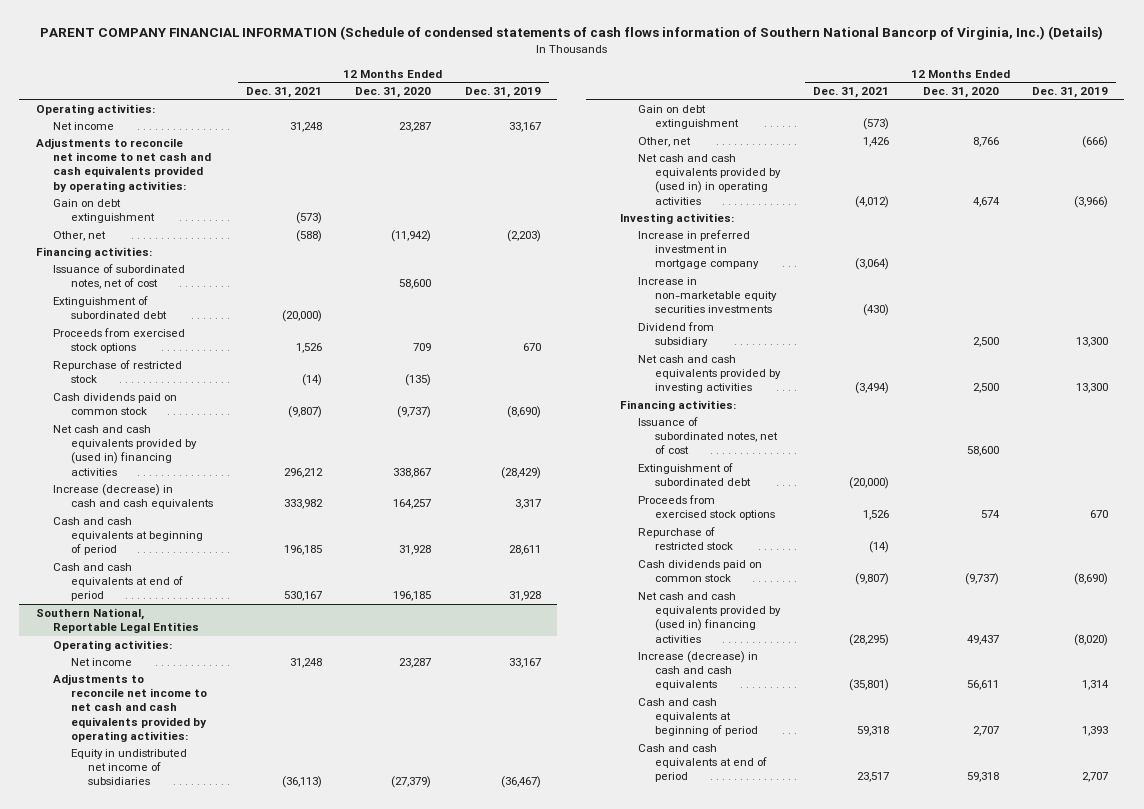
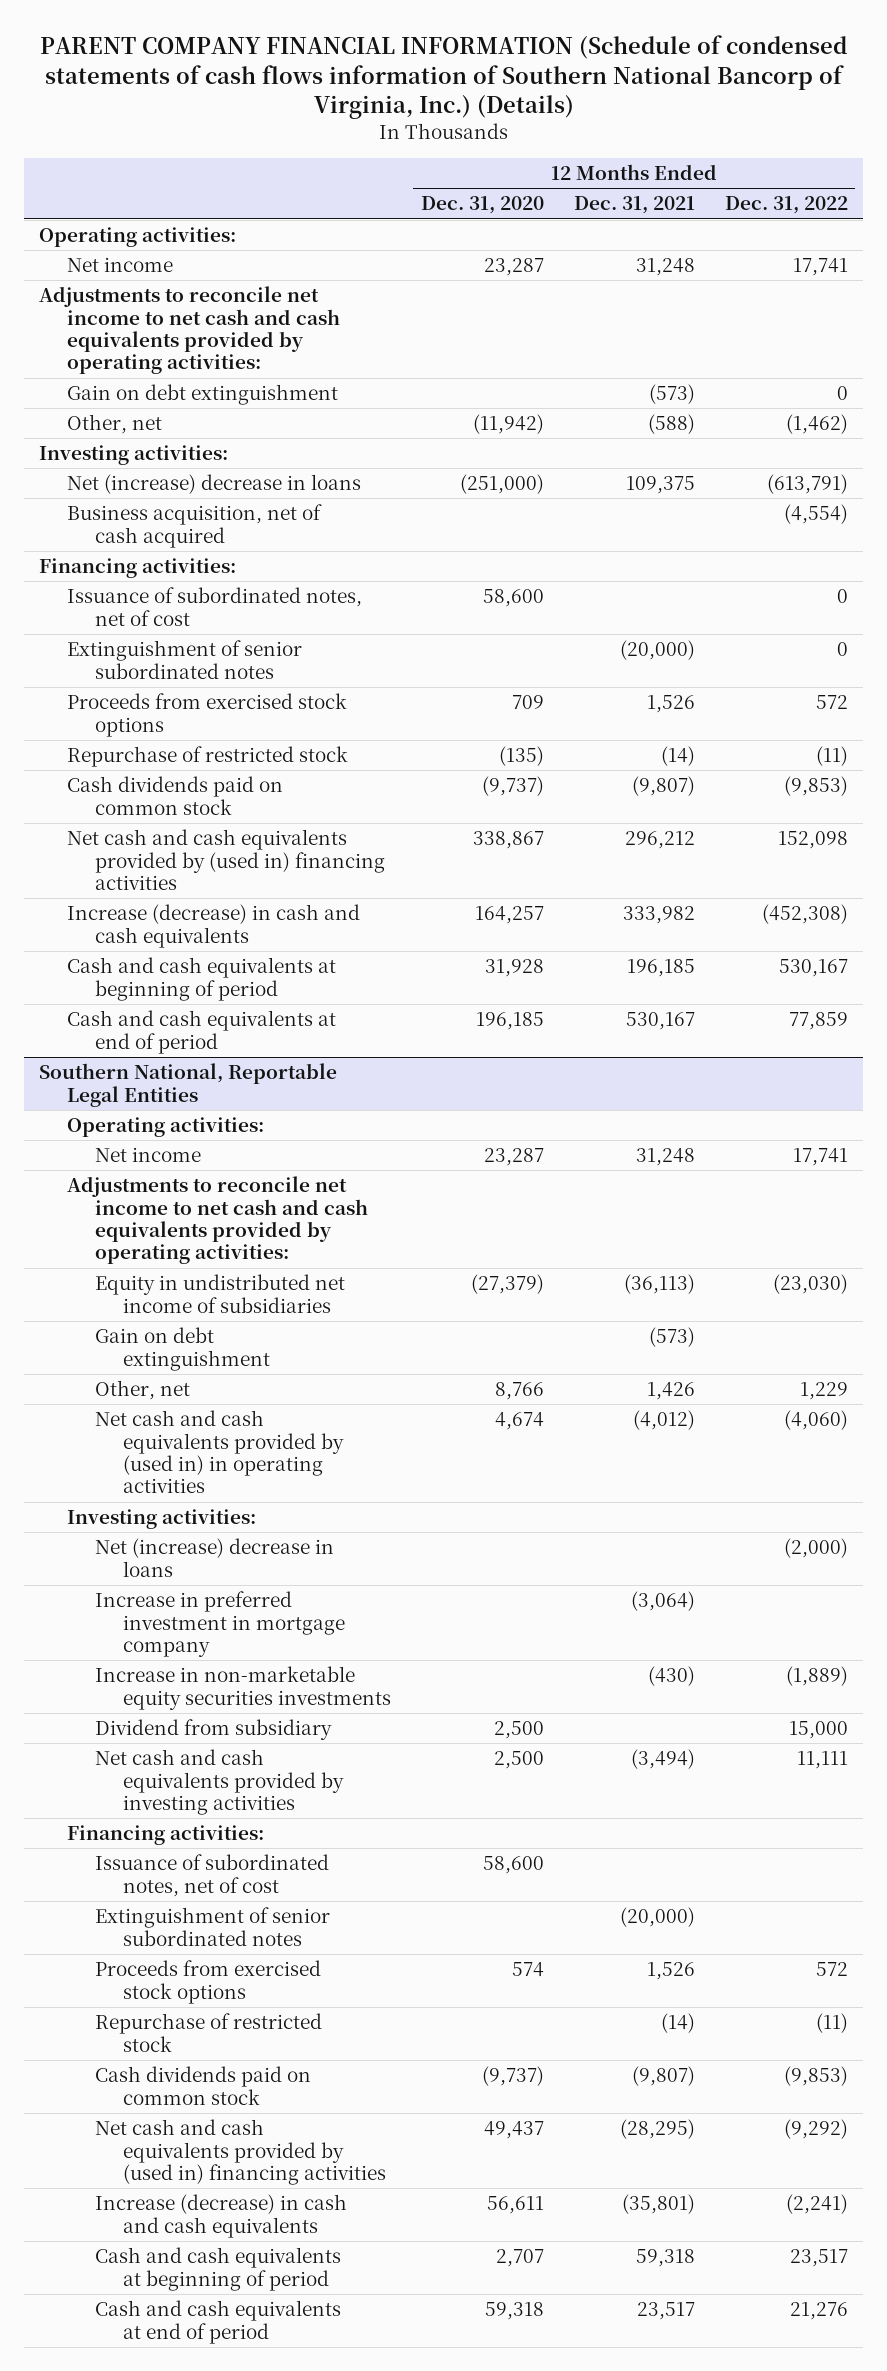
- | 12 Months Ended Dec. 31, 2021 | 12 Months Ended Dec. 31, 2020 | 12 Months Ended Dec. 31, 2019
+ | 12 Months Ended Dec. 31, 2020 | 12 Months Ended Dec. 31, 2021 | 12 Months Ended Dec. 31, 2022
+ Investing activities:
+ Net (increase) decrease in loans | (251,000) | 109,375 | (613,791)
+ Business acquisition, net of cash acquired | | | (4,554)
- Extinguishment of subordinated debt | (20,000) | |
+ Extinguishment of senior subordinated notes | | (20,000) | 0
@ Southern National, Reportable Legal Entities
+ Net (increase) decrease in loans | | | (2,000)
- Extinguishment of subordinated debt | (20,000) | |
+ Extinguishment of senior subordinated notes | | (20,000) |

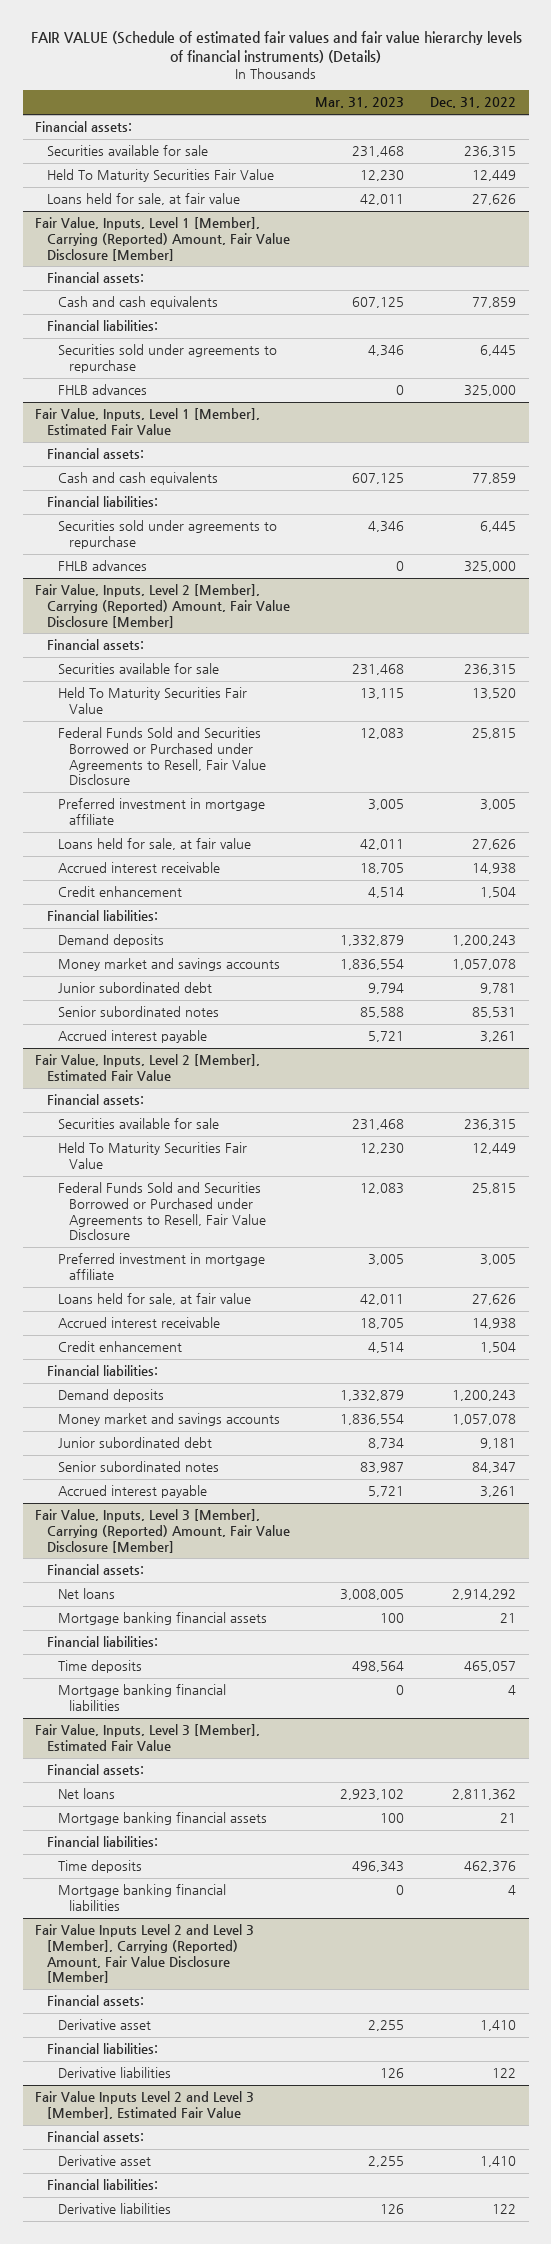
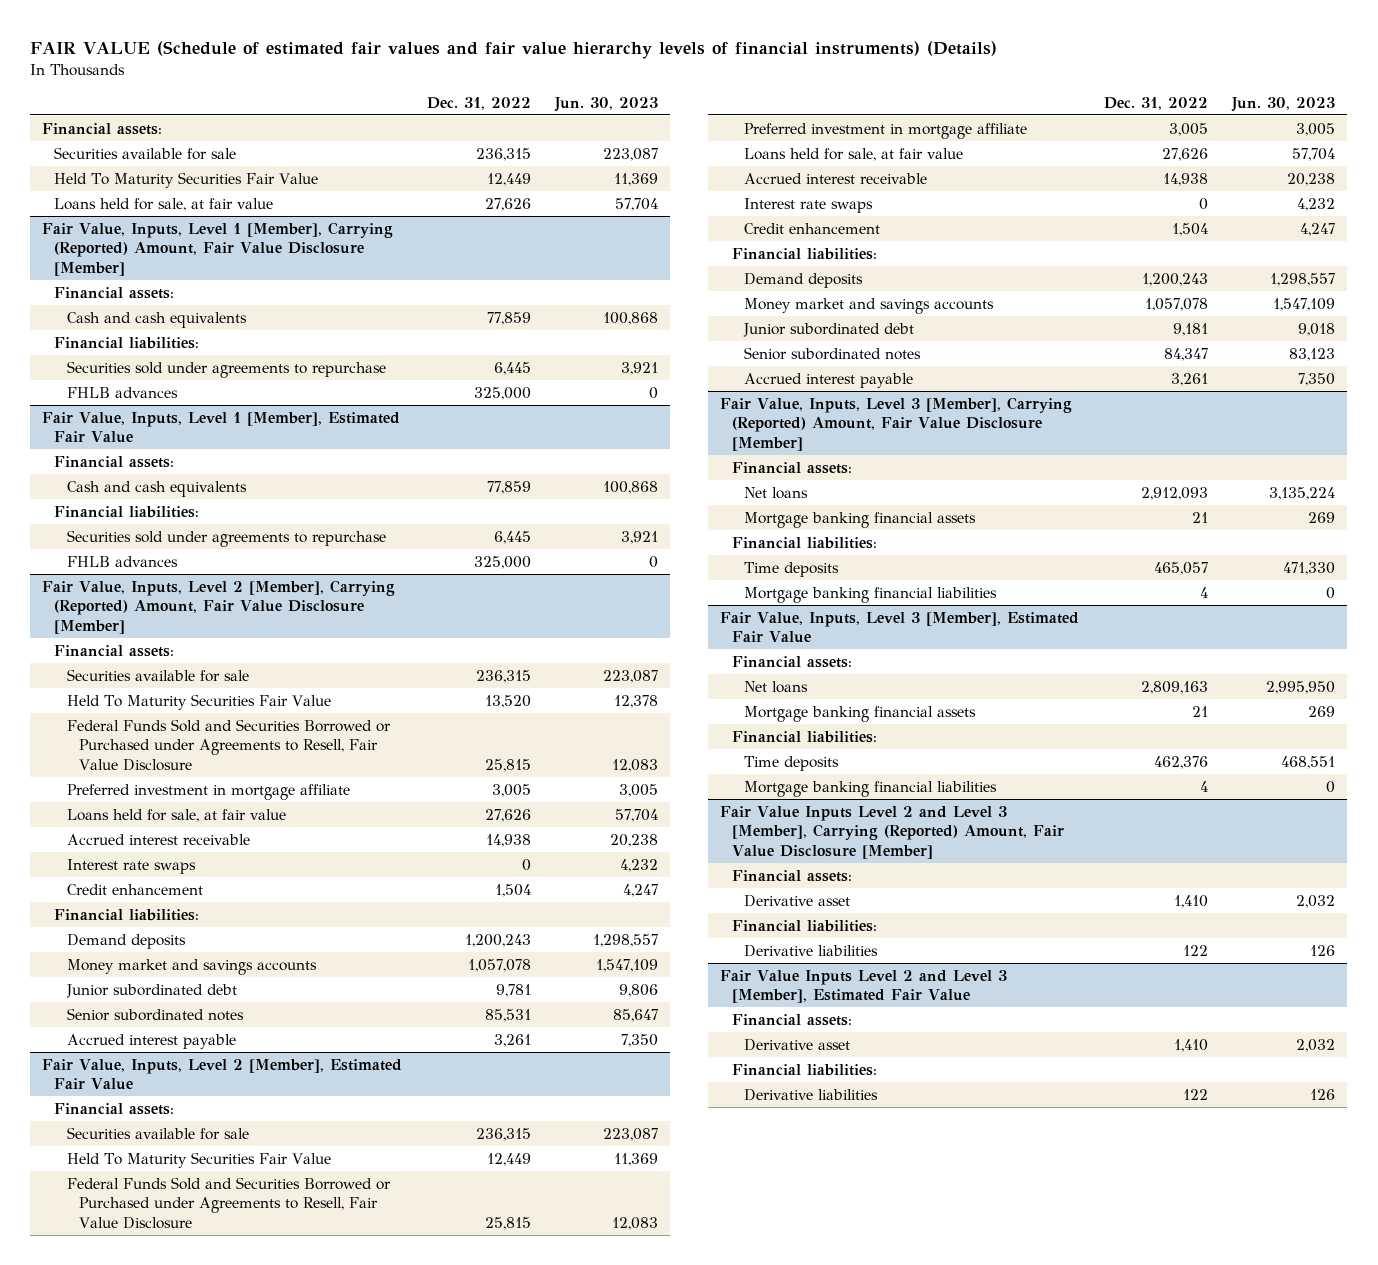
- | Mar. 31, 2023 | Dec. 31, 2022
+ | Dec. 31, 2022 | Jun. 30, 2023
@ Fair Value, Inputs, Level 2 [Member], Carrying (Reported) Amount, Fair Value Disclosure [Member]
+ Interest rate swaps | 0 | 4,232
@ Fair Value, Inputs, Level 2 [Member], Estimated Fair Value
+ Interest rate swaps | 0 | 4,232
@ Fair Value, Inputs, Level 3 [Member], Carrying (Reported) Amount, Fair Value Disclosure [Member]
- Net loans | 3,008,005 | 2,914,292
+ Net loans | 2,912,093 | 3,135,224
@ Fair Value, Inputs, Level 3 [Member], Estimated Fair Value
- Net loans | 2,923,102 | 2,811,362
+ Net loans | 2,809,163 | 2,995,950

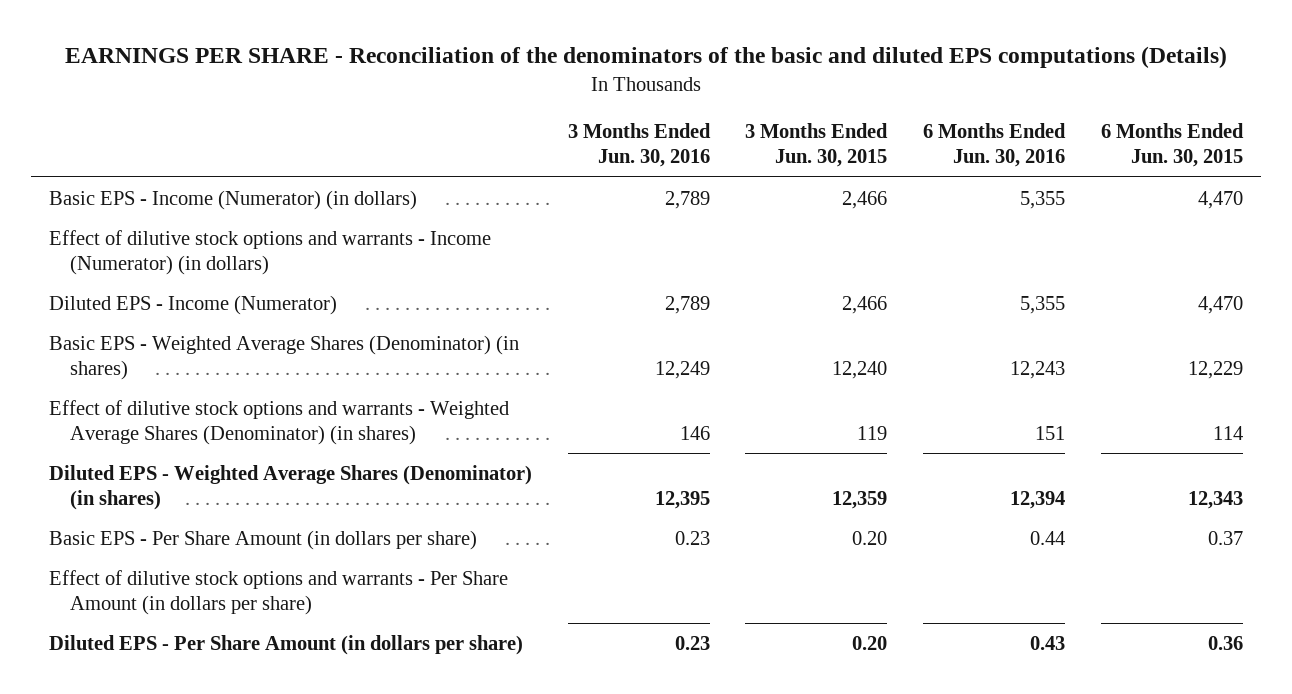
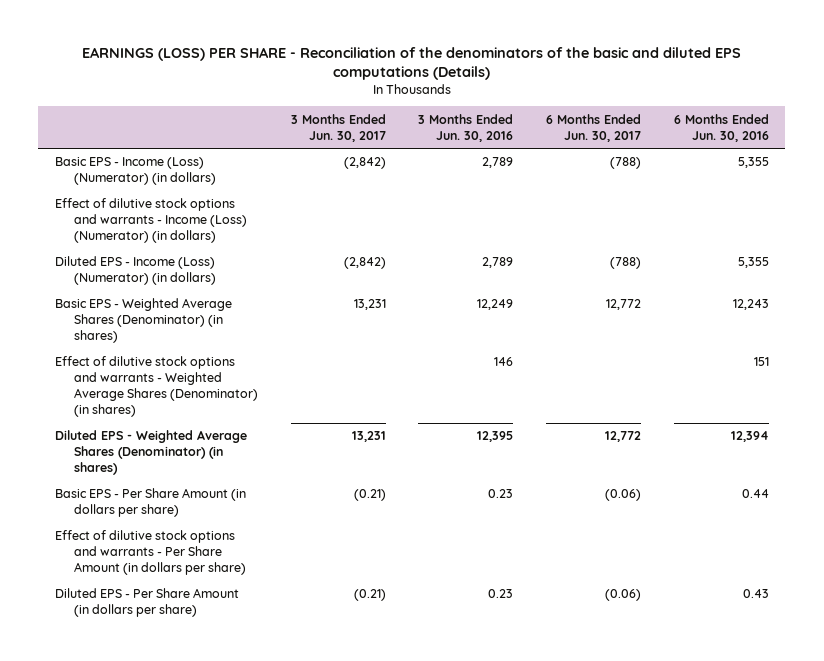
- EARNINGS PER SHARE - Reconciliation of the denominators of the basic and diluted EPS computations (Details)
+ EARNINGS (LOSS) PER SHARE - Reconciliation of the denominators of the basic and diluted EPS computations (Details)
- | 3 Months Ended Jun. 30, 2016 | 3 Months Ended Jun. 30, 2015 | 6 Months Ended Jun. 30, 2016 | 6 Months Ended Jun. 30, 2015
+ | 3 Months Ended Jun. 30, 2017 | 3 Months Ended Jun. 30, 2016 | 6 Months Ended Jun. 30, 2017 | 6 Months Ended Jun. 30, 2016
- Basic EPS - Income (Numerator) (in dollars) | 2,789 | 2,466 | 5,355 | 4,470
- Effect of dilutive stock options and warrants - Income (Numerator) (in dollars)
- Diluted EPS - Income (Numerator) | 2,789 | 2,466 | 5,355 | 4,470
+ Basic EPS - Income (Loss) (Numerator) (in dollars) | (2,842) | 2,789 | (788) | 5,355
+ Effect of dilutive stock options and warrants - Income (Loss) (Numerator) (in dollars)
+ Diluted EPS - Income (Loss) (Numerator) (in dollars) | (2,842) | 2,789 | (788) | 5,355

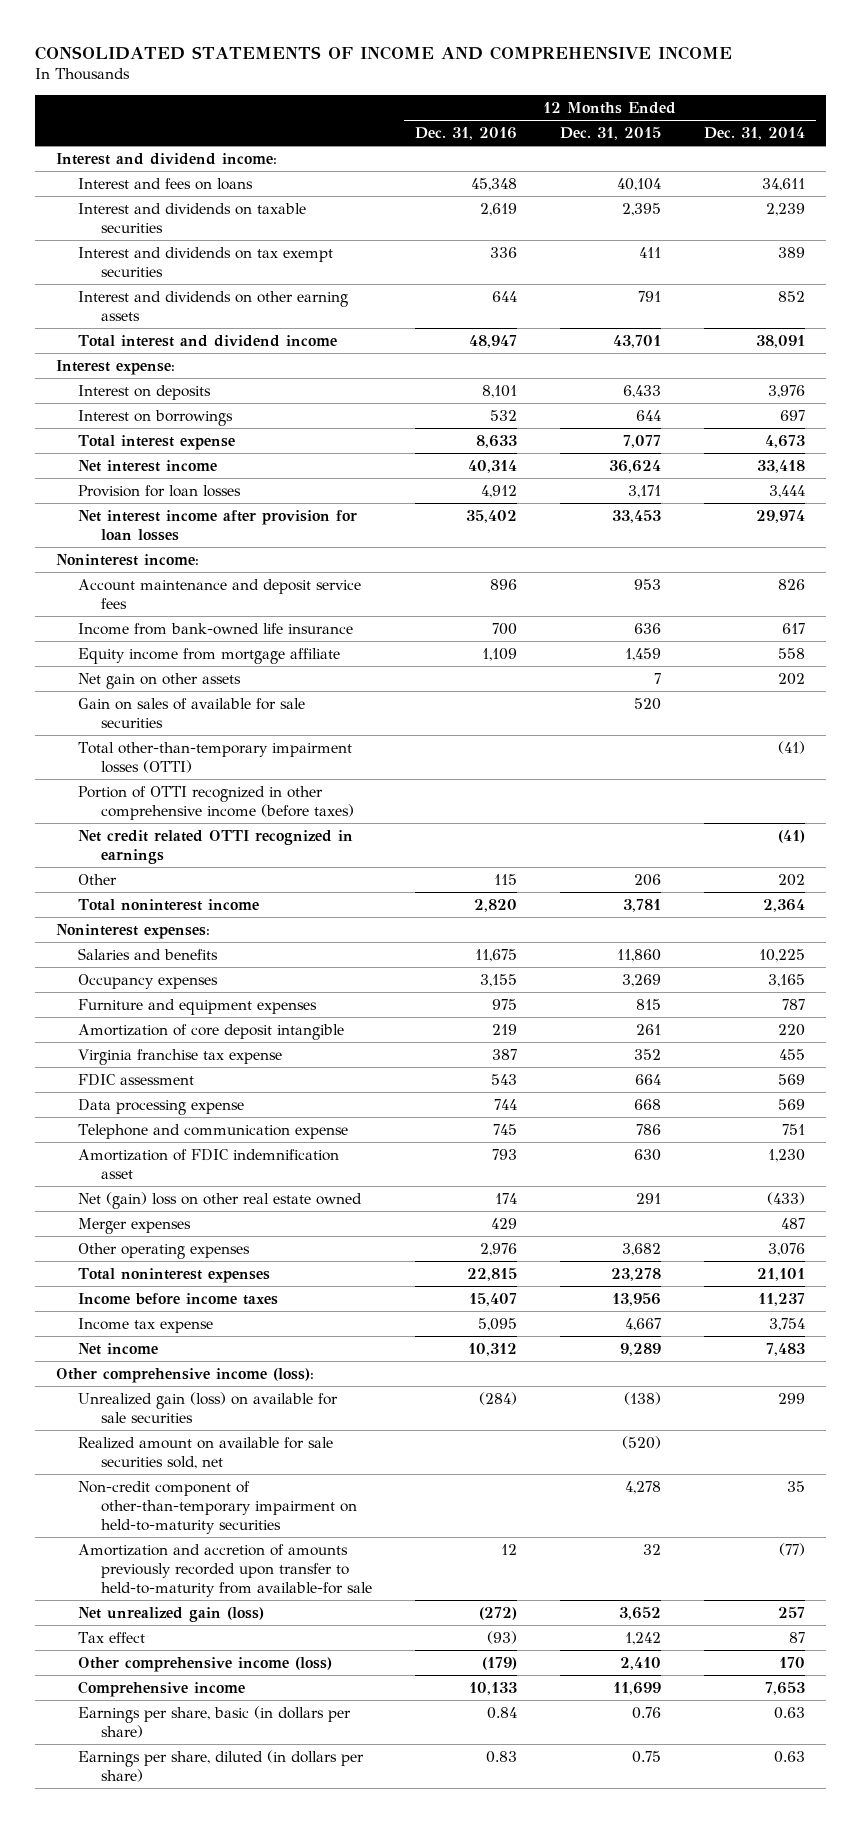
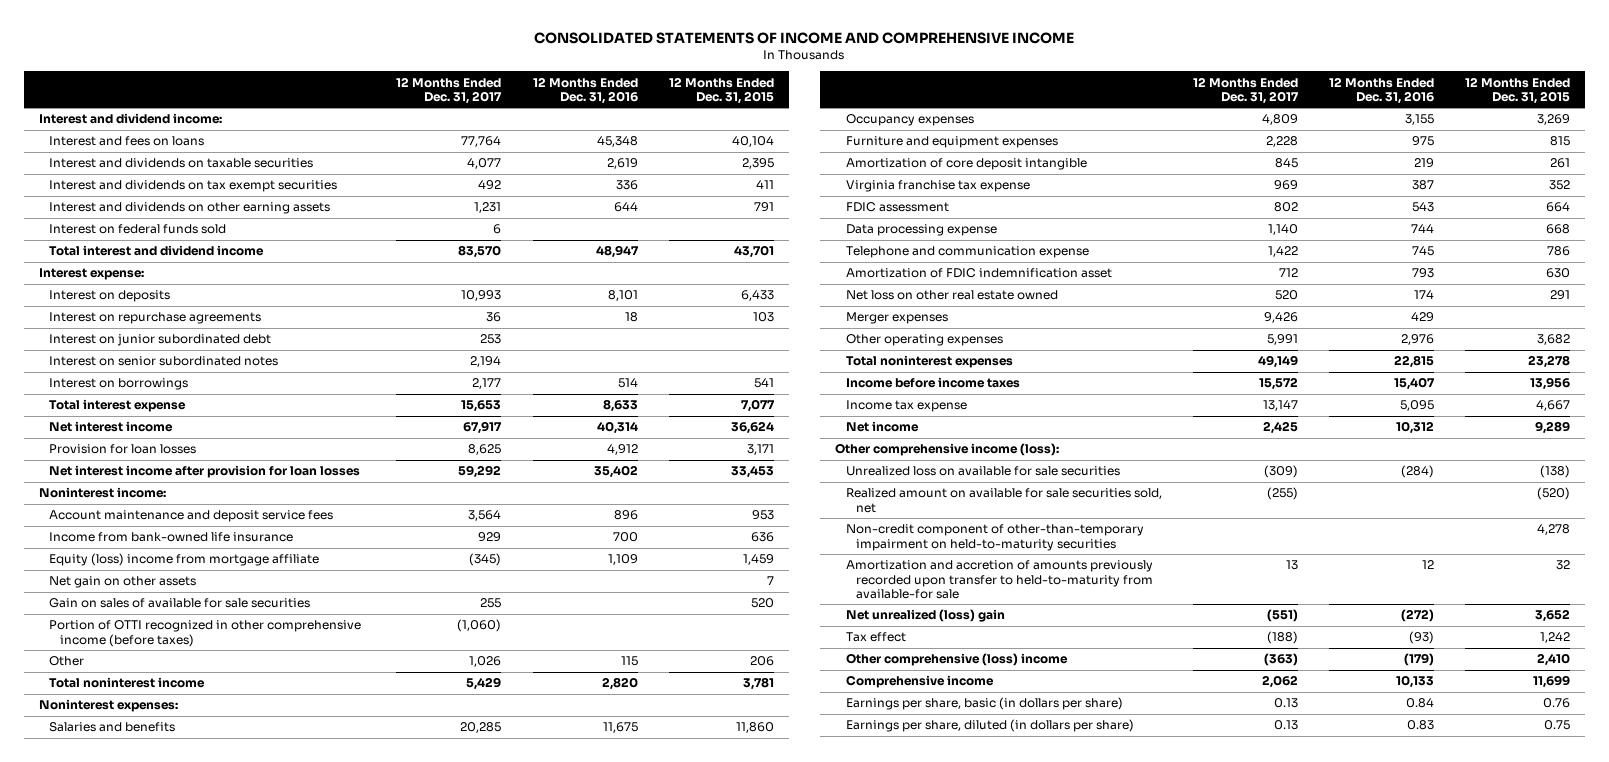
- | 12 Months Ended Dec. 31, 2016 | 12 Months Ended Dec. 31, 2015 | 12 Months Ended Dec. 31, 2014
+ | 12 Months Ended Dec. 31, 2017 | 12 Months Ended Dec. 31, 2016 | 12 Months Ended Dec. 31, 2015
+ Interest on federal funds sold | 6 | |
- Interest on borrowings | 532 | 644 | 697
+ Interest on repurchase agreements | 36 | 18 | 103
+ Interest on junior subordinated debt | 253 | |
+ Interest on senior subordinated notes | 2,194 | |
+ Interest on borrowings | 2,177 | 514 | 541
- Equity income from mortgage affiliate | 1,109 | 1,459 | 558
+ Equity (loss) income from mortgage affiliate | (345) | 1,109 | 1,459
- Total other-than-temporary impairment losses (OTTI) | | | (41)
- Net credit related OTTI recognized in earnings | | | (41)
- Net (gain) loss on other real estate owned | 174 | 291 | (433)
+ Net loss on other real estate owned | 520 | 174 | 291
- Unrealized gain (loss) on available for sale securities | (284) | (138) | 299
+ Unrealized loss on available for sale securities | (309) | (284) | (138)
- Net unrealized gain (loss) | (272) | 3,652 | 257
+ Net unrealized (loss) gain | (551) | (272) | 3,652
- Other comprehensive income (loss) | (179) | 2,410 | 170
+ Other comprehensive (loss) income | (363) | (179) | 2,410

